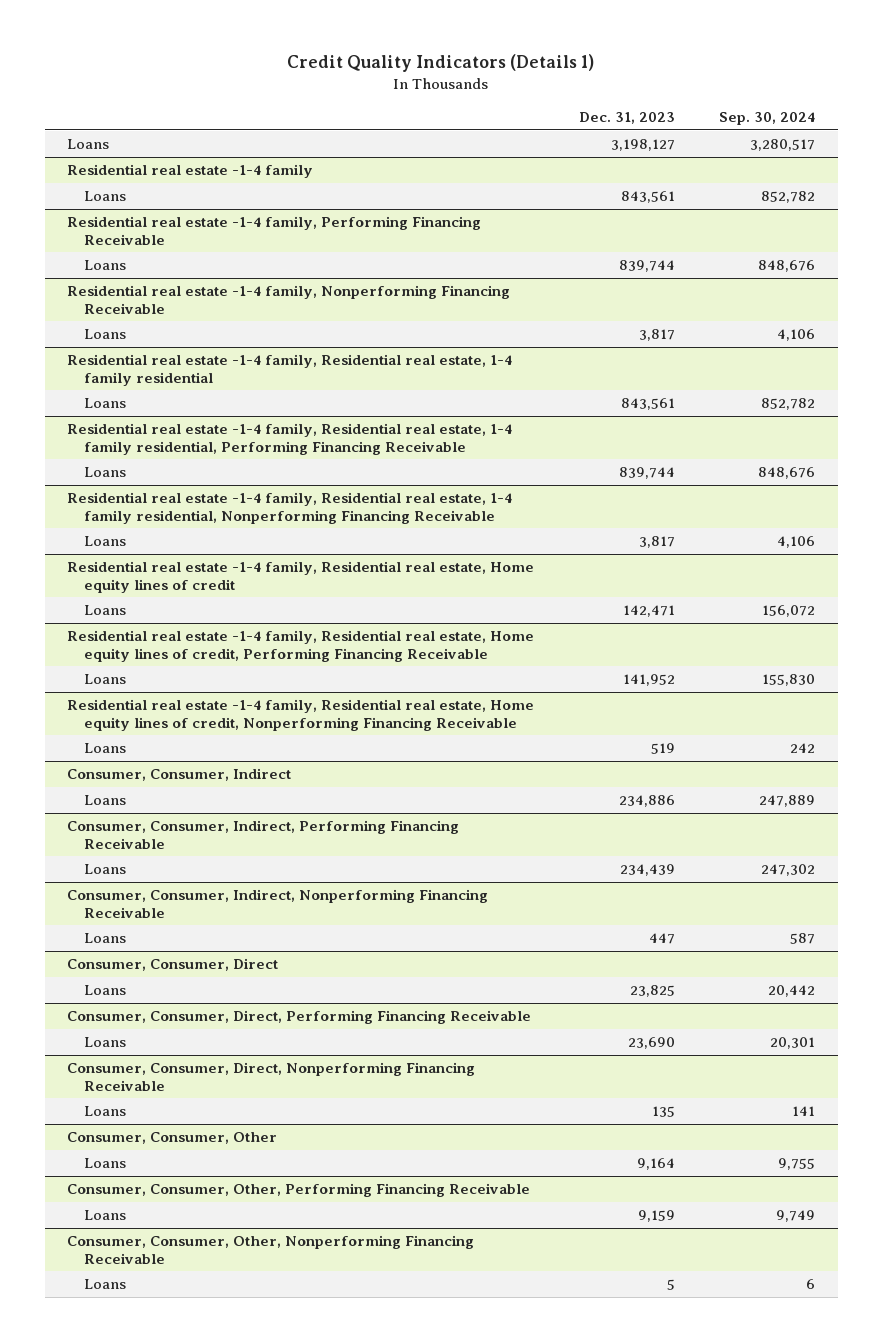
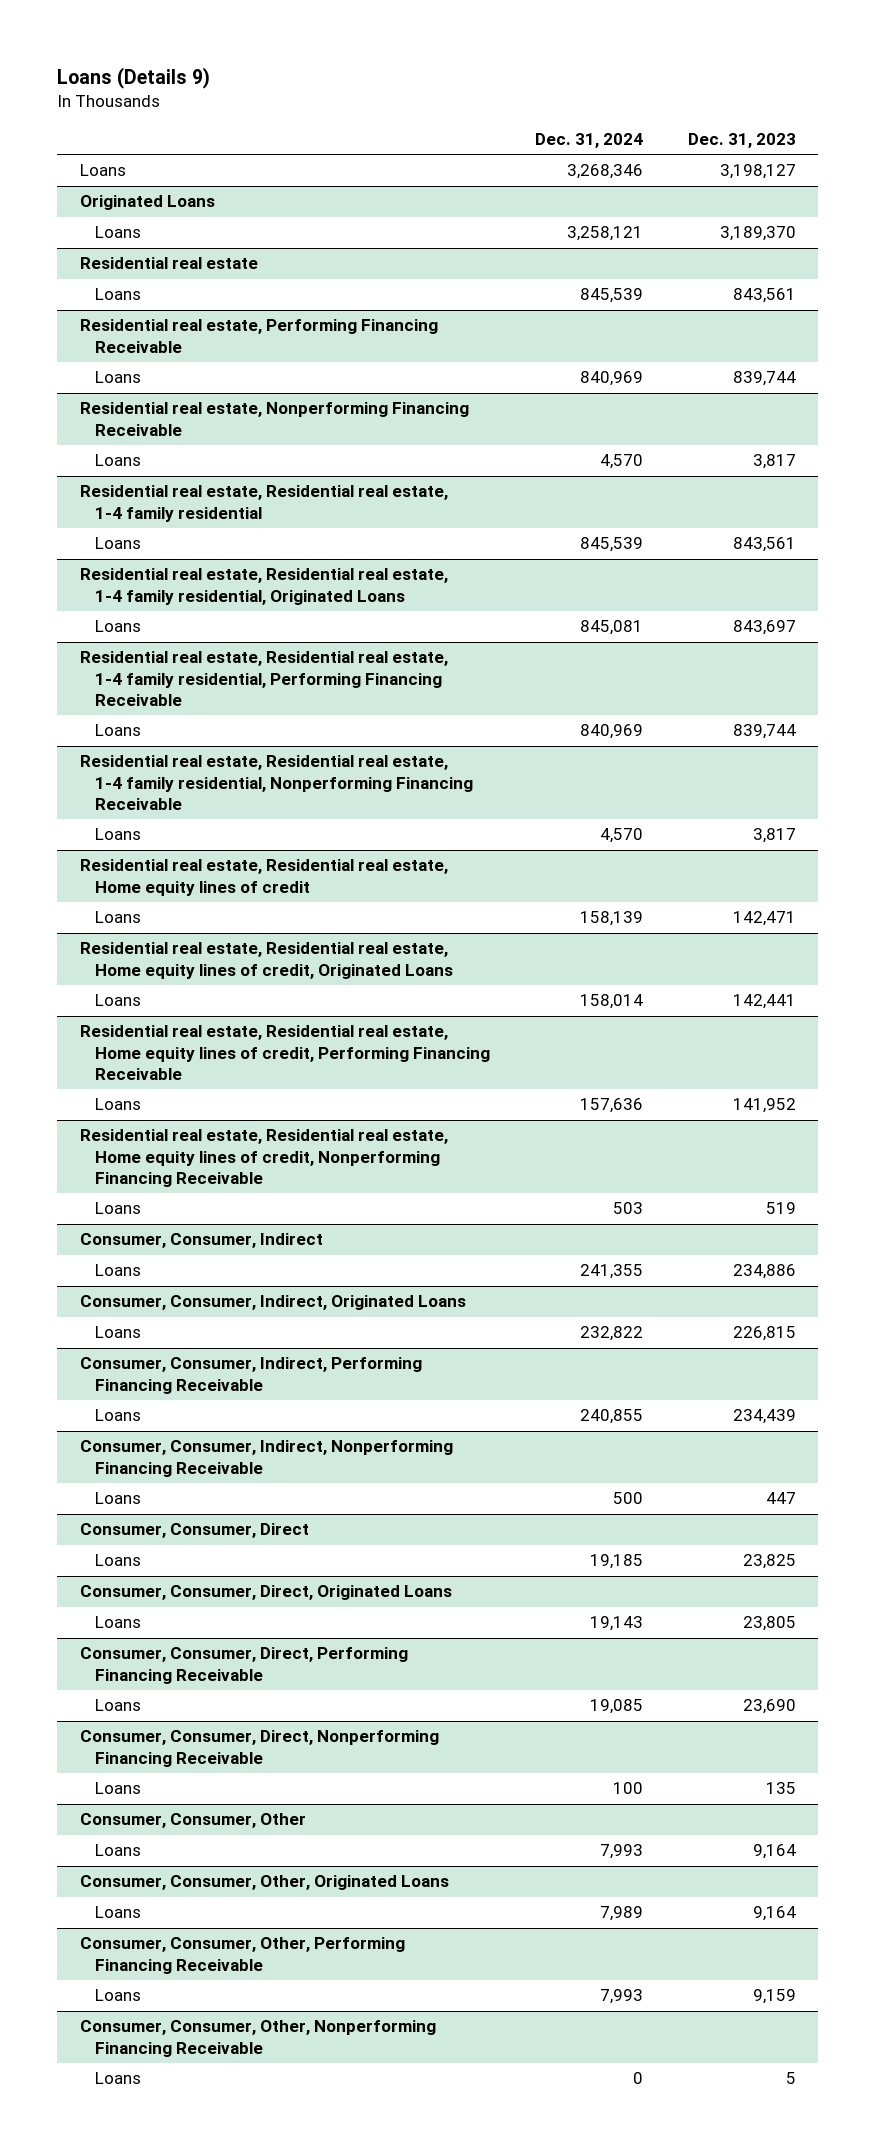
- Credit Quality Indicators (Details 1)
+ Loans (Details 9)
- | Dec. 31, 2023 | Sep. 30, 2024
+ | Dec. 31, 2024 | Dec. 31, 2023
- Residential real estate -1-4 family
+ Originated Loans
+ Loans | 3,258,121 | 3,189,370
+ Residential real estate
- Residential real estate -1-4 family, Performing Financing Receivable
+ Residential real estate, Performing Financing Receivable
- Residential real estate -1-4 family, Nonperforming Financing Receivable
+ Residential real estate, Nonperforming Financing Receivable
- Residential real estate -1-4 family, Residential real estate, 1-4 family residential
+ Residential real estate, Residential real estate, 1-4 family residential
- Residential real estate -1-4 family, Residential real estate, 1-4 family residential, Performing Financing Receivable
+ Residential real estate, Residential real estate, 1-4 family residential, Originated Loans
+ Loans | 845,081 | 843,697
+ Residential real estate, Residential real estate, 1-4 family residential, Performing Financing Receivable
- Residential real estate -1-4 family, Residential real estate, 1-4 family residential, Nonperforming Financing Receivable
+ Residential real estate, Residential real estate, 1-4 family residential, Nonperforming Financing Receivable
- Residential real estate -1-4 family, Residential real estate, Home equity lines of credit
+ Residential real estate, Residential real estate, Home equity lines of credit
- Residential real estate -1-4 family, Residential real estate, Home equity lines of credit, Performing Financing Receivable
+ Residential real estate, Residential real estate, Home equity lines of credit, Originated Loans
+ Loans | 158,014 | 142,441
+ Residential real estate, Residential real estate, Home equity lines of credit, Performing Financing Receivable
- Residential real estate -1-4 family, Residential real estate, Home equity lines of credit, Nonperforming Financing Receivable
+ Residential real estate, Residential real estate, Home equity lines of credit, Nonperforming Financing Receivable
+ Consumer, Consumer, Indirect, Originated Loans
+ Loans | 232,822 | 226,815
+ Consumer, Consumer, Direct, Originated Loans
+ Loans | 19,143 | 23,805
+ Consumer, Consumer, Other, Originated Loans
+ Loans | 7,989 | 9,164

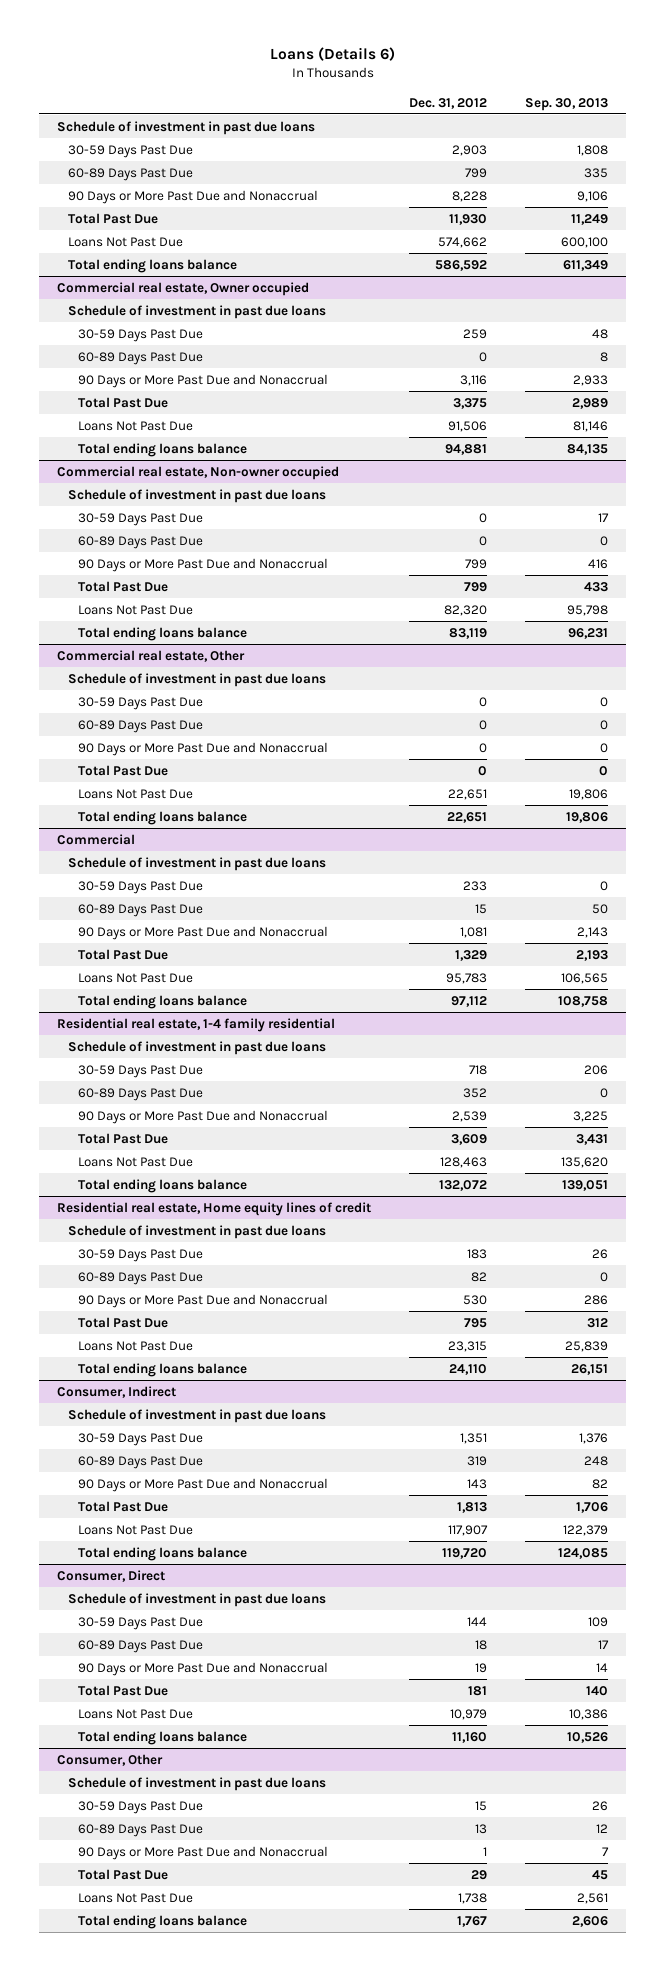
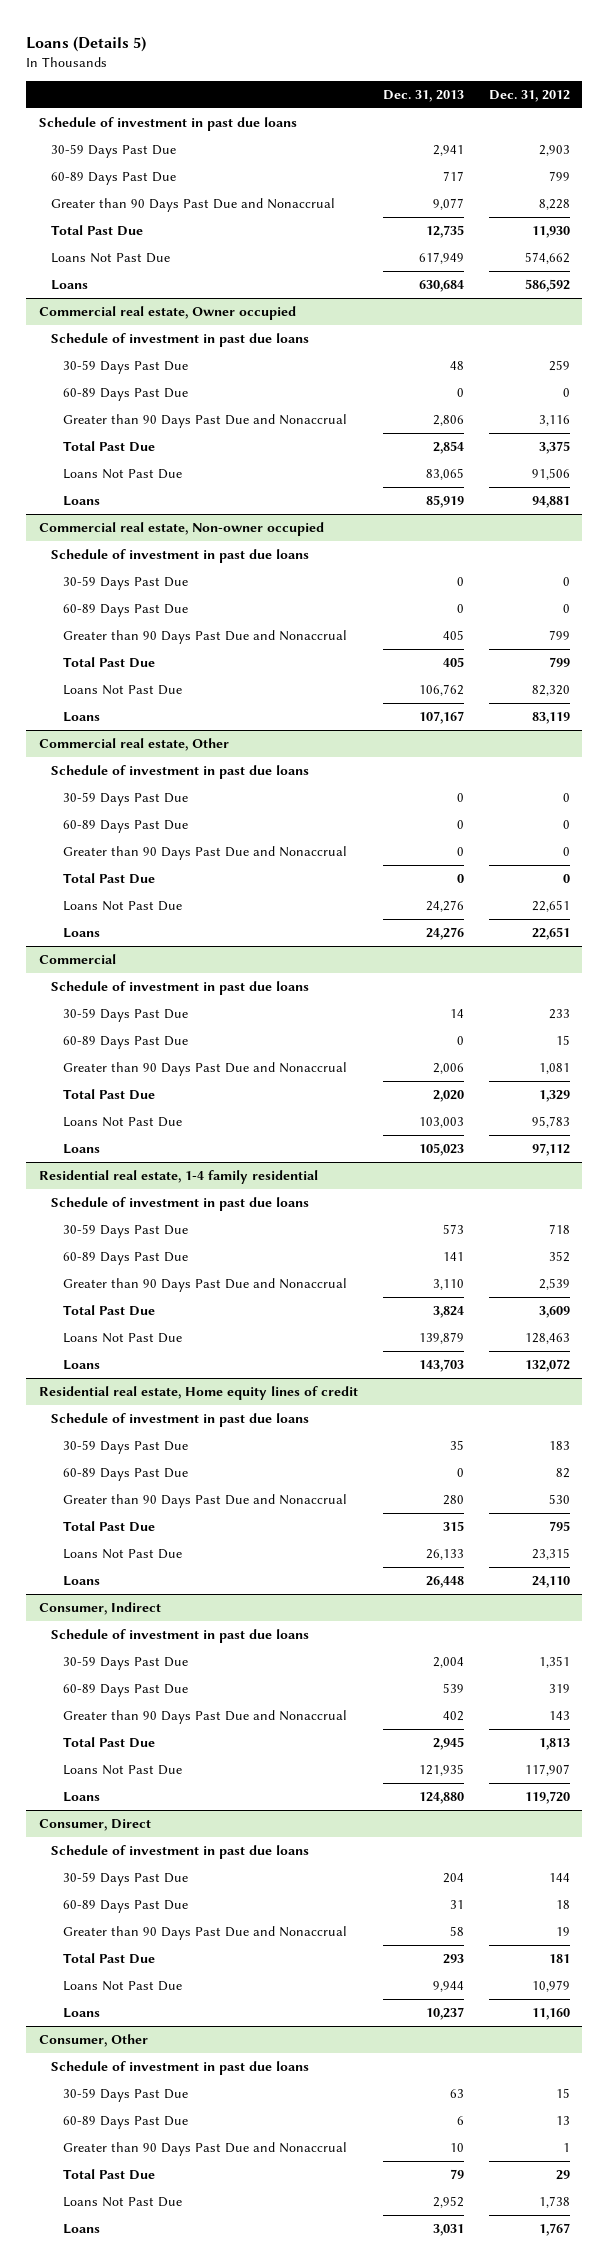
- Loans (Details 6)
+ Loans (Details 5)
- | Dec. 31, 2012 | Sep. 30, 2013
+ | Dec. 31, 2013 | Dec. 31, 2012
- 90 Days or More Past Due and Nonaccrual | 8,228 | 9,106
+ Greater than 90 Days Past Due and Nonaccrual | 9,077 | 8,228
- Total ending loans balance | 586,592 | 611,349
+ Loans | 630,684 | 586,592
@ Commercial real estate, Owner occupied
- 90 Days or More Past Due and Nonaccrual | 3,116 | 2,933
+ Greater than 90 Days Past Due and Nonaccrual | 2,806 | 3,116
- Total ending loans balance | 94,881 | 84,135
+ Loans | 85,919 | 94,881
@ Commercial real estate, Non-owner occupied
- 90 Days or More Past Due and Nonaccrual | 799 | 416
+ Greater than 90 Days Past Due and Nonaccrual | 405 | 799
- Total ending loans balance | 83,119 | 96,231
+ Loans | 107,167 | 83,119
@ Commercial real estate, Other
- 90 Days or More Past Due and Nonaccrual | 0 | 0
+ Greater than 90 Days Past Due and Nonaccrual | 0 | 0
- Total ending loans balance | 22,651 | 19,806
+ Loans | 24,276 | 22,651
@ Commercial
- 90 Days or More Past Due and Nonaccrual | 1,081 | 2,143
+ Greater than 90 Days Past Due and Nonaccrual | 2,006 | 1,081
- Total ending loans balance | 97,112 | 108,758
+ Loans | 105,023 | 97,112
@ Residential real estate, 1-4 family residential
- 90 Days or More Past Due and Nonaccrual | 2,539 | 3,225
+ Greater than 90 Days Past Due and Nonaccrual | 3,110 | 2,539
- Total ending loans balance | 132,072 | 139,051
+ Loans | 143,703 | 132,072
@ Residential real estate, Home equity lines of credit
- 90 Days or More Past Due and Nonaccrual | 530 | 286
+ Greater than 90 Days Past Due and Nonaccrual | 280 | 530
- Total ending loans balance | 24,110 | 26,151
+ Loans | 26,448 | 24,110
@ Consumer, Indirect
- 90 Days or More Past Due and Nonaccrual | 143 | 82
+ Greater than 90 Days Past Due and Nonaccrual | 402 | 143
- Total ending loans balance | 119,720 | 124,085
+ Loans | 124,880 | 119,720
@ Consumer, Direct
- 90 Days or More Past Due and Nonaccrual | 19 | 14
+ Greater than 90 Days Past Due and Nonaccrual | 58 | 19
- Total ending loans balance | 11,160 | 10,526
+ Loans | 10,237 | 11,160
@ Consumer, Other
- 90 Days or More Past Due and Nonaccrual | 1 | 7
+ Greater than 90 Days Past Due and Nonaccrual | 10 | 1
- Total ending loans balance | 1,767 | 2,606
+ Loans | 3,031 | 1,767

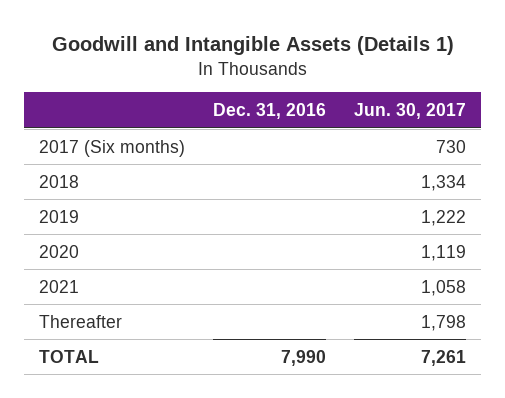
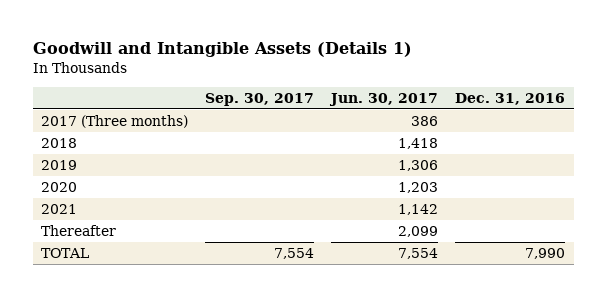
- | Dec. 31, 2016 | Jun. 30, 2017
+ | Sep. 30, 2017 | Jun. 30, 2017 | Dec. 31, 2016
- 2017 (Six months) | | 730
- 2018 | | 1,334
- 2019 | | 1,222
- 2020 | | 1,119
- 2021 | | 1,058
- Thereafter | | 1,798
- TOTAL | 7,990 | 7,261
+ 2017 (Three months) | | 386 |
+ 2018 | | 1,418 |
+ 2019 | | 1,306 |
+ 2020 | | 1,203 |
+ 2021 | | 1,142 |
+ Thereafter | | 2,099 |
+ TOTAL | 7,554 | 7,554 | 7,990

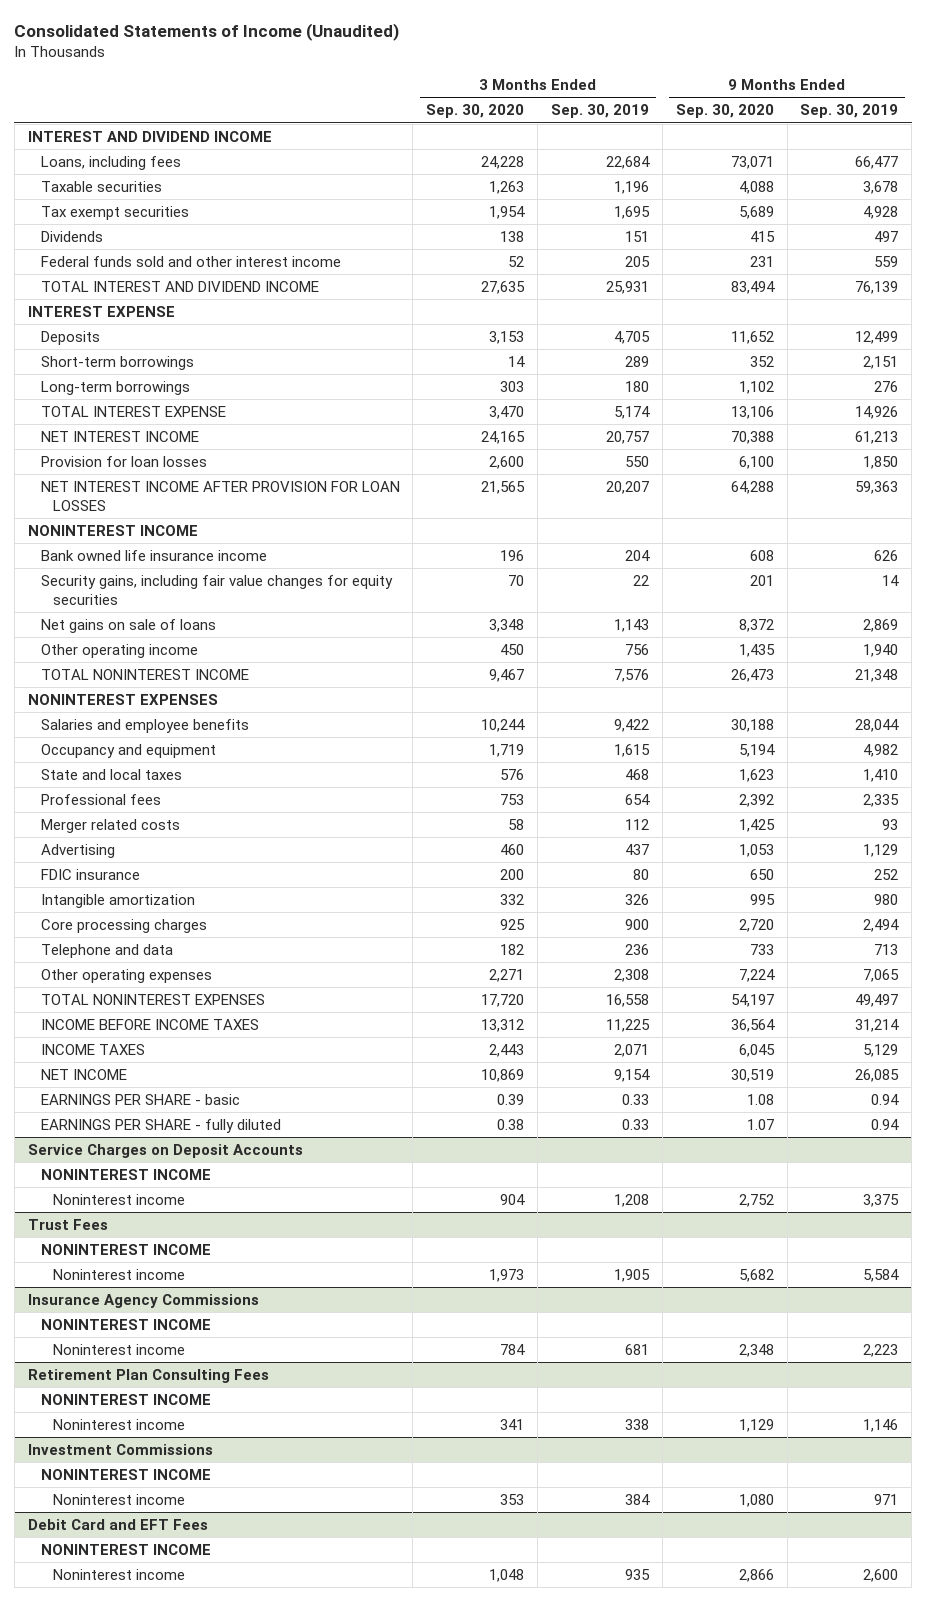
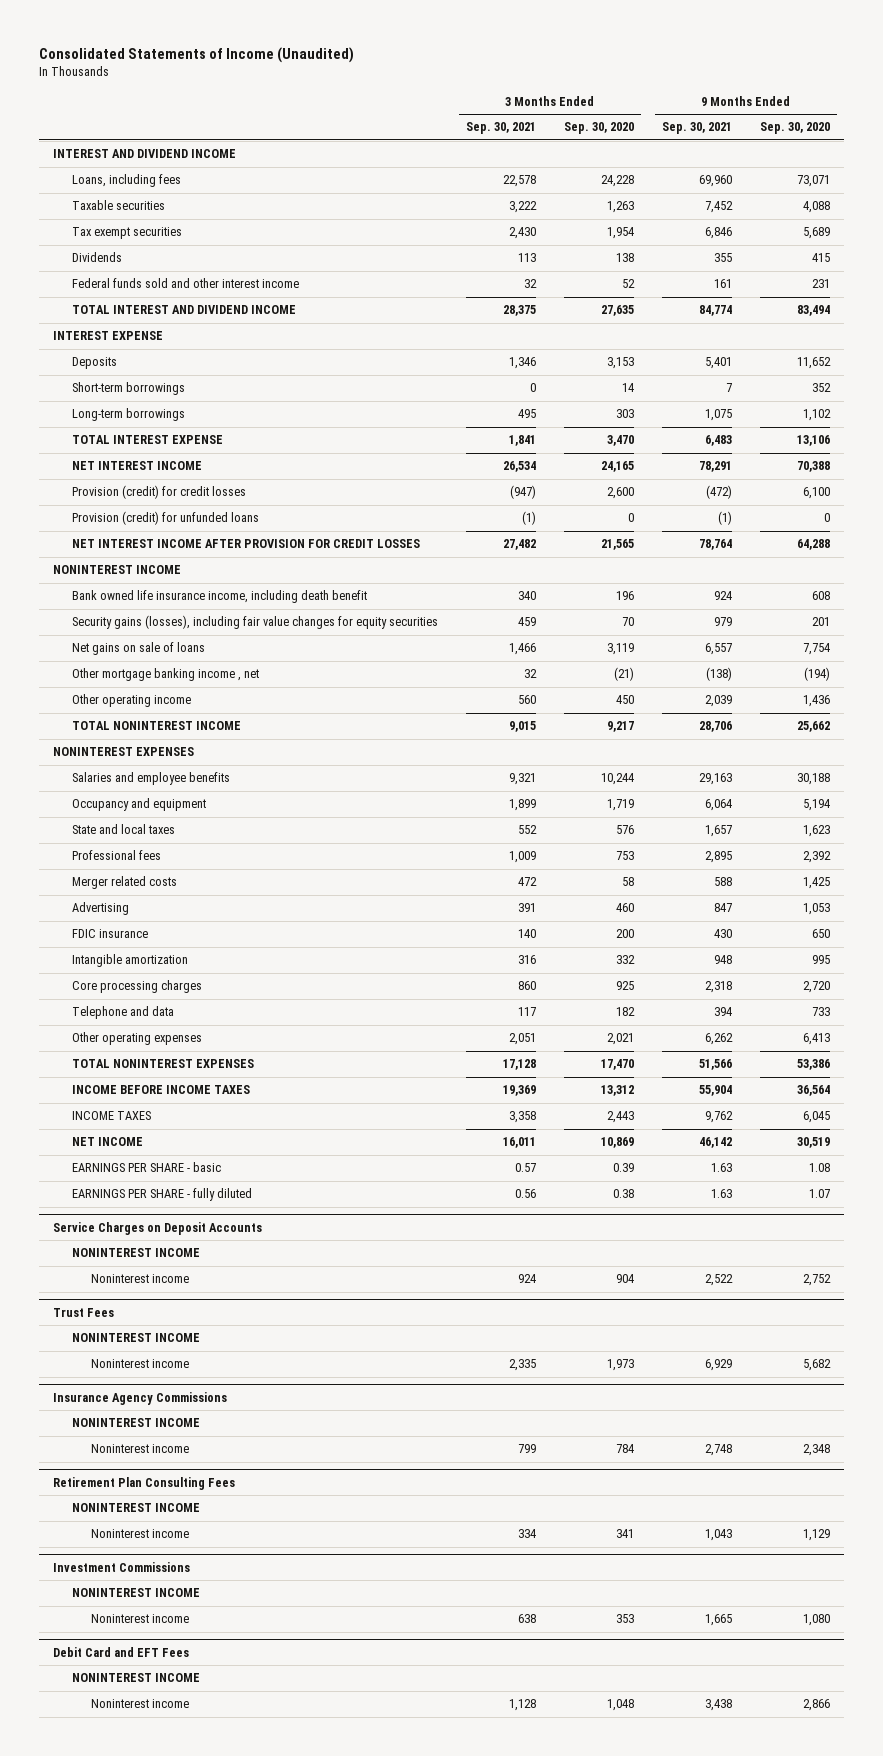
- | 3 Months Ended Sep. 30, 2020 | 3 Months Ended Sep. 30, 2019 | 9 Months Ended Sep. 30, 2020 | 9 Months Ended Sep. 30, 2019
+ | 3 Months Ended Sep. 30, 2021 | 3 Months Ended Sep. 30, 2020 | 9 Months Ended Sep. 30, 2021 | 9 Months Ended Sep. 30, 2020
- Provision for loan losses | 2,600 | 550 | 6,100 | 1,850
- NET INTEREST INCOME AFTER PROVISION FOR LOAN LOSSES | 21,565 | 20,207 | 64,288 | 59,363
+ Provision (credit) for credit losses | (947) | 2,600 | (472) | 6,100
+ Provision (credit) for unfunded loans | (1) | 0 | (1) | 0
+ NET INTEREST INCOME AFTER PROVISION FOR CREDIT LOSSES | 27,482 | 21,565 | 78,764 | 64,288
- Bank owned life insurance income | 196 | 204 | 608 | 626
- Security gains, including fair value changes for equity securities | 70 | 22 | 201 | 14
- Net gains on sale of loans | 3,348 | 1,143 | 8,372 | 2,869
- Other operating income | 450 | 756 | 1,435 | 1,940
- TOTAL NONINTEREST INCOME | 9,467 | 7,576 | 26,473 | 21,348
+ Bank owned life insurance income, including death benefit | 340 | 196 | 924 | 608
+ Security gains (losses), including fair value changes for equity securities | 459 | 70 | 979 | 201
+ Net gains on sale of loans | 1,466 | 3,119 | 6,557 | 7,754
+ Other mortgage banking income , net | 32 | (21) | (138) | (194)
+ Other operating income | 560 | 450 | 2,039 | 1,436
+ TOTAL NONINTEREST INCOME | 9,015 | 9,217 | 28,706 | 25,662
- Other operating expenses | 2,271 | 2,308 | 7,224 | 7,065
- TOTAL NONINTEREST EXPENSES | 17,720 | 16,558 | 54,197 | 49,497
+ Other operating expenses | 2,051 | 2,021 | 6,262 | 6,413
+ TOTAL NONINTEREST EXPENSES | 17,128 | 17,470 | 51,566 | 53,386

